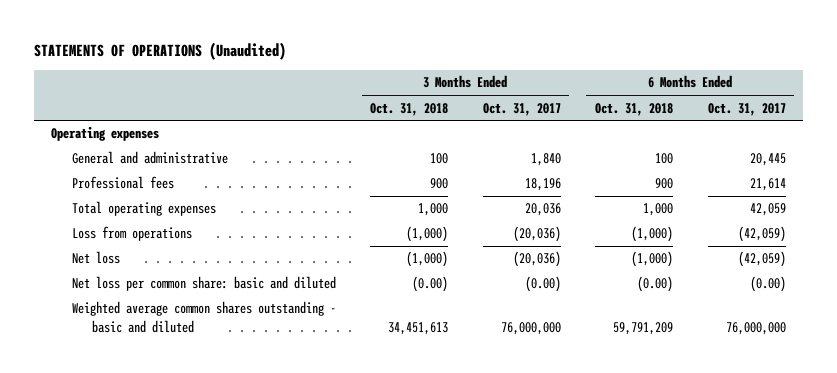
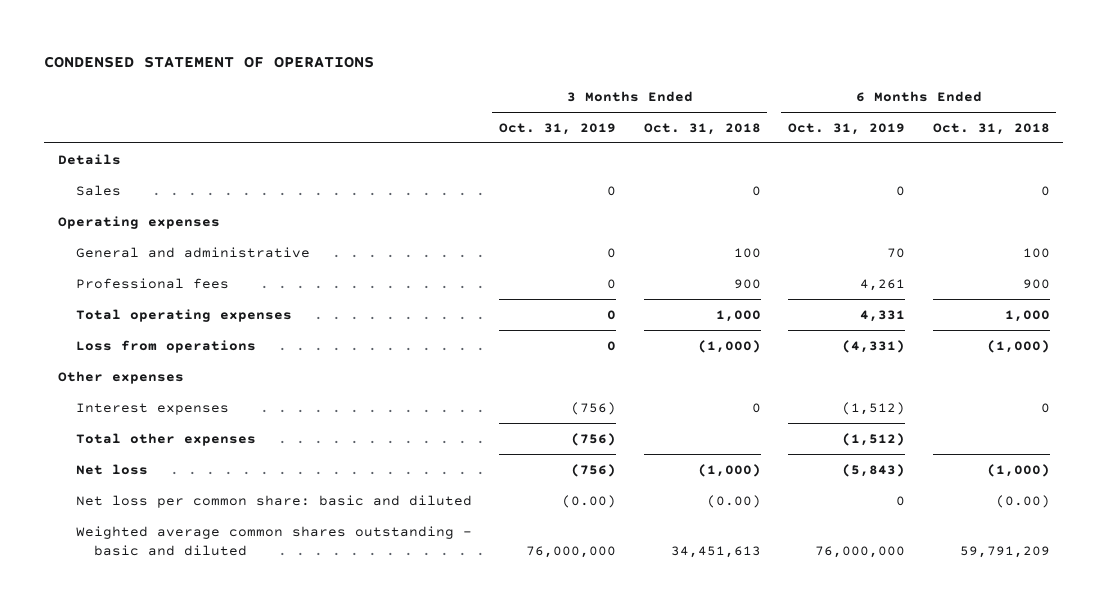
- STATEMENTS OF OPERATIONS (Unaudited)
+ CONDENSED STATEMENT OF OPERATIONS
- | 3 Months Ended Oct. 31, 2018 | 3 Months Ended Oct. 31, 2017 | 6 Months Ended Oct. 31, 2018 | 6 Months Ended Oct. 31, 2017
+ | 3 Months Ended Oct. 31, 2019 | 3 Months Ended Oct. 31, 2018 | 6 Months Ended Oct. 31, 2019 | 6 Months Ended Oct. 31, 2018
+ Details
+ Sales | 0 | 0 | 0 | 0
+ Other expenses
+ Interest expenses | (756) | 0 | (1,512) | 0
+ Total other expenses | (756) | | (1,512) |

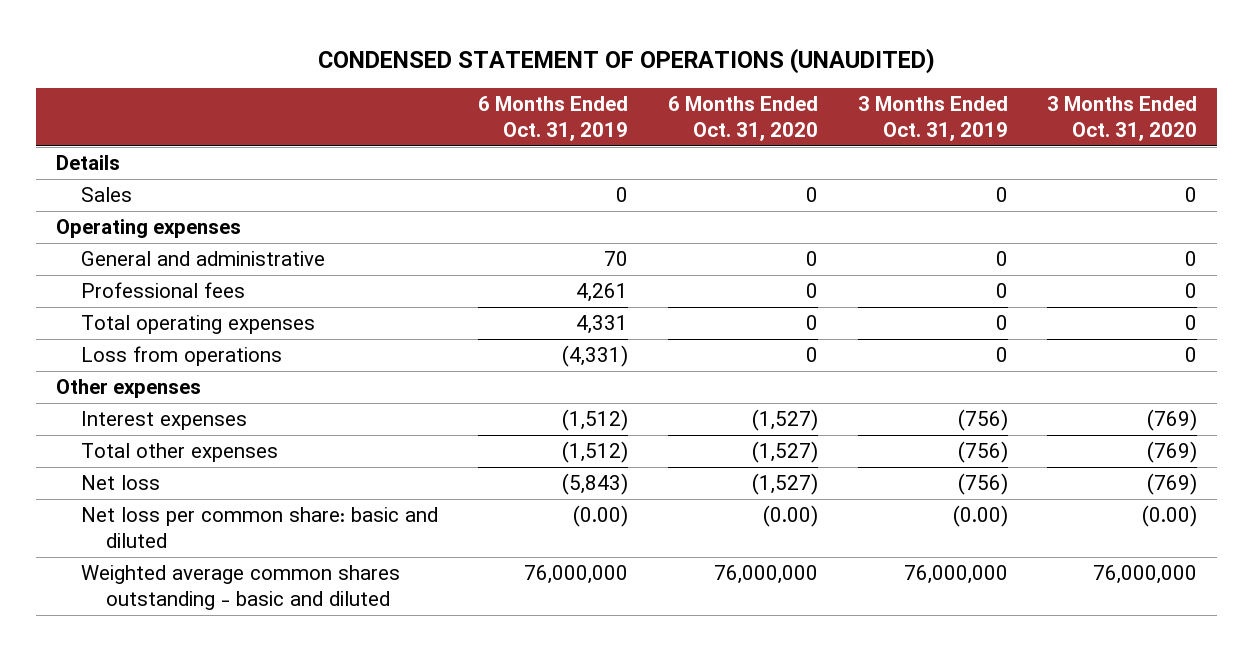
- CONDENSED STATEMENT OF OPERATIONS
+ CONDENSED STATEMENT OF OPERATIONS (UNAUDITED)
- | 3 Months Ended Oct. 31, 2019 | 3 Months Ended Oct. 31, 2018 | 6 Months Ended Oct. 31, 2019 | 6 Months Ended Oct. 31, 2018
+ | 6 Months Ended Oct. 31, 2019 | 6 Months Ended Oct. 31, 2020 | 3 Months Ended Oct. 31, 2019 | 3 Months Ended Oct. 31, 2020
- Net loss per common share: basic and diluted | (0.00) | (0.00) | 0 | (0.00)
+ Net loss per common share: basic and diluted | (0.00) | (0.00) | (0.00) | (0.00)

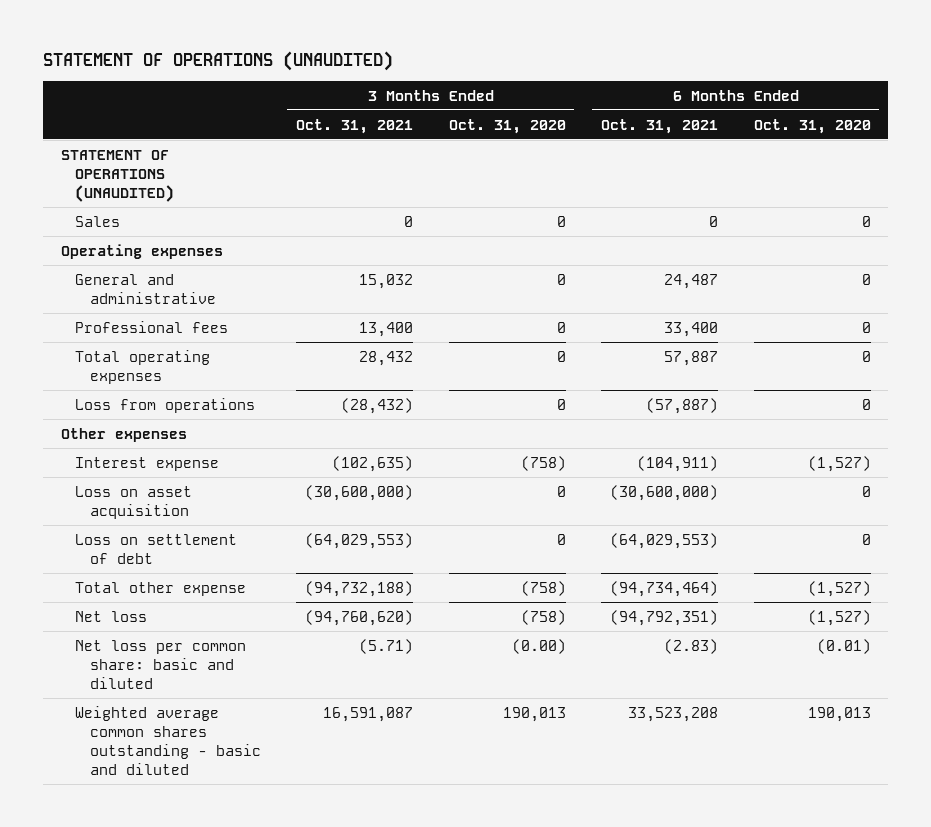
- CONDENSED STATEMENT OF OPERATIONS (UNAUDITED)
+ STATEMENT OF OPERATIONS (UNAUDITED)
- | 6 Months Ended Oct. 31, 2019 | 6 Months Ended Oct. 31, 2020 | 3 Months Ended Oct. 31, 2019 | 3 Months Ended Oct. 31, 2020
+ | 3 Months Ended Oct. 31, 2021 | 3 Months Ended Oct. 31, 2020 | 6 Months Ended Oct. 31, 2021 | 6 Months Ended Oct. 31, 2020
- Details
+ STATEMENT OF OPERATIONS (UNAUDITED)
- Interest expenses | (1,512) | (1,527) | (756) | (769)
- Total other expenses | (1,512) | (1,527) | (756) | (769)
- Net loss | (5,843) | (1,527) | (756) | (769)
- Net loss per common share: basic and diluted | (0.00) | (0.00) | (0.00) | (0.00)
- Weighted average common shares outstanding - basic and diluted | 76,000,000 | 76,000,000 | 76,000,000 | 76,000,000
+ Interest expense | (102,635) | (758) | (104,911) | (1,527)
+ Loss on asset acquisition | (30,600,000) | 0 | (30,600,000) | 0
+ Loss on settlement of debt | (64,029,553) | 0 | (64,029,553) | 0
+ Total other expense | (94,732,188) | (758) | (94,734,464) | (1,527)
+ Net loss | (94,760,620) | (758) | (94,792,351) | (1,527)
+ Net loss per common share: basic and diluted | (5.71) | (0.00) | (2.83) | (0.01)
+ Weighted average common shares outstanding - basic and diluted | 16,591,087 | 190,013 | 33,523,208 | 190,013

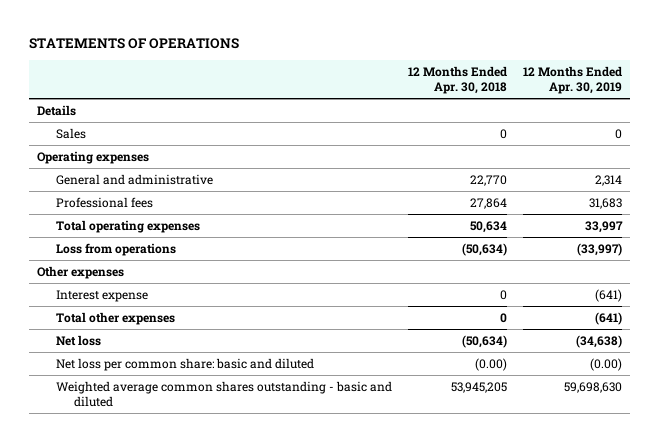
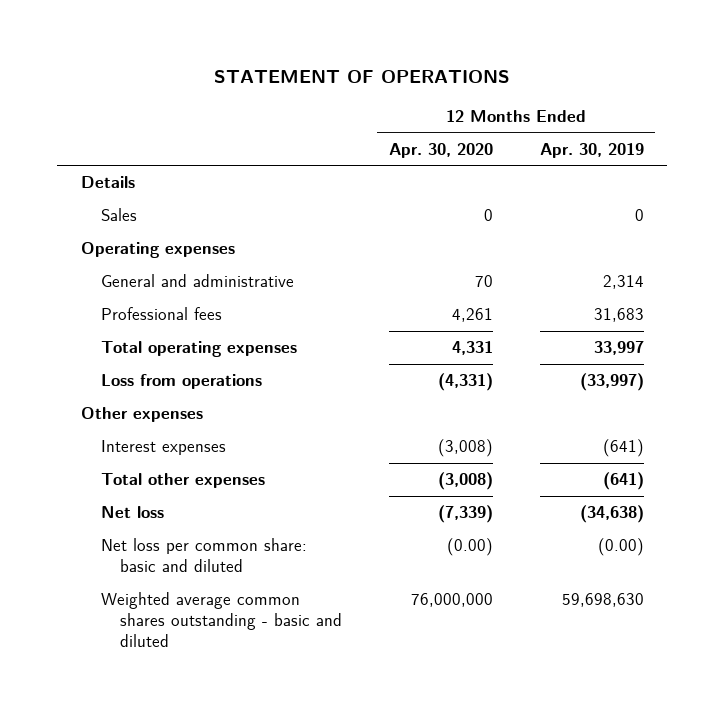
- STATEMENTS OF OPERATIONS
+ STATEMENT OF OPERATIONS
- | 12 Months Ended Apr. 30, 2018 | 12 Months Ended Apr. 30, 2019
+ | 12 Months Ended Apr. 30, 2020 | 12 Months Ended Apr. 30, 2019
- Interest expense | 0 | (641)
+ Interest expenses | (3,008) | (641)

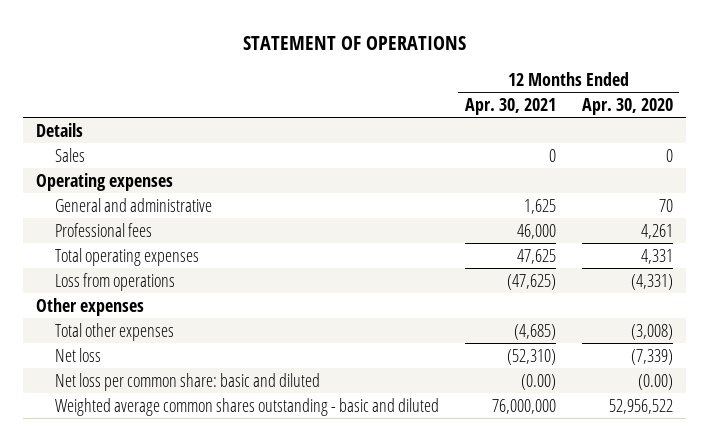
- | 12 Months Ended Apr. 30, 2020 | 12 Months Ended Apr. 30, 2019
+ | 12 Months Ended Apr. 30, 2021 | 12 Months Ended Apr. 30, 2020
- Interest expenses | (3,008) | (641)
- Weighted average common shares outstanding - basic and diluted | 76,000,000 | 59,698,630
+ Weighted average common shares outstanding - basic and diluted | 76,000,000 | 52,956,522

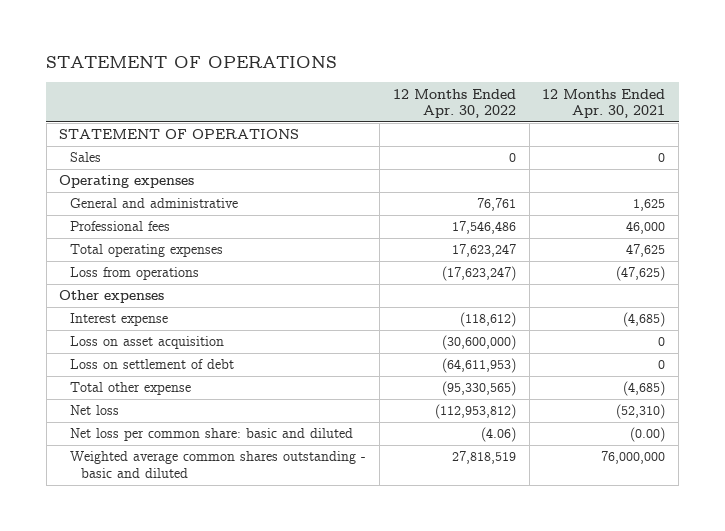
- | 12 Months Ended Apr. 30, 2021 | 12 Months Ended Apr. 30, 2020
+ | 12 Months Ended Apr. 30, 2022 | 12 Months Ended Apr. 30, 2021
- Details
+ STATEMENT OF OPERATIONS
- Total other expenses | (4,685) | (3,008)
+ Interest expense | (118,612) | (4,685)
+ Loss on asset acquisition | (30,600,000) | 0
+ Loss on settlement of debt | (64,611,953) | 0
+ Total other expense | (95,330,565) | (4,685)

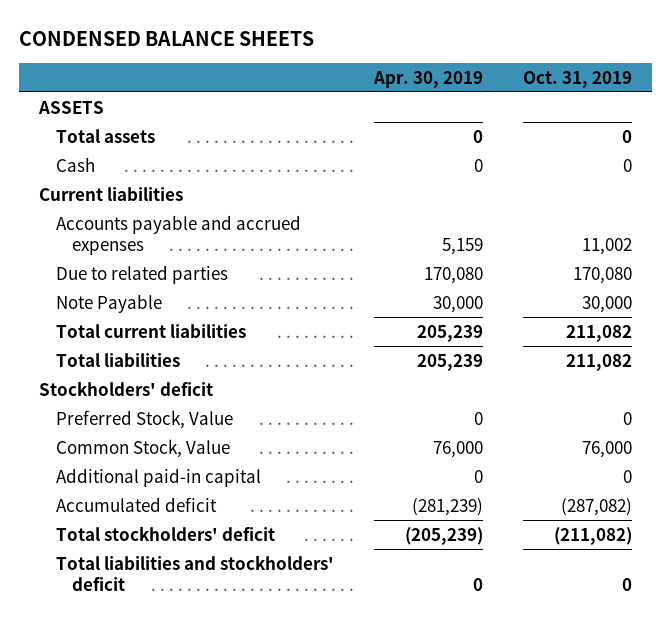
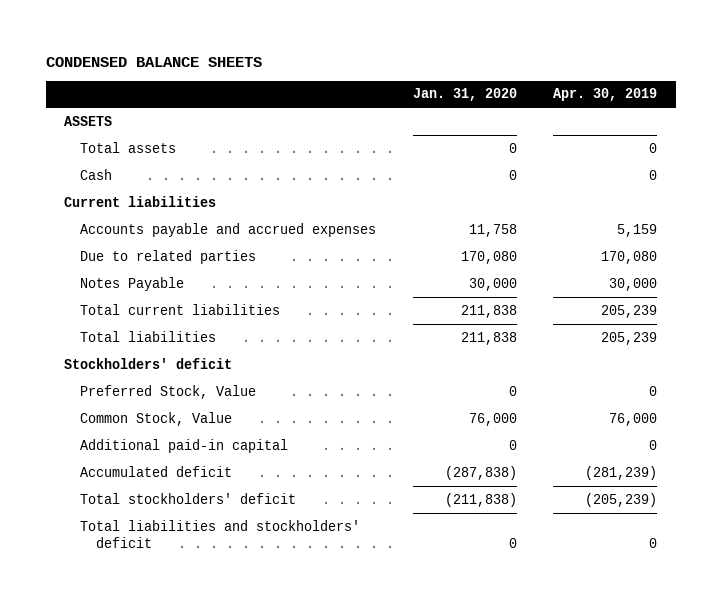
- | Apr. 30, 2019 | Oct. 31, 2019
+ | Jan. 31, 2020 | Apr. 30, 2019
- Note Payable | 30,000 | 30,000
+ Notes Payable | 30,000 | 30,000

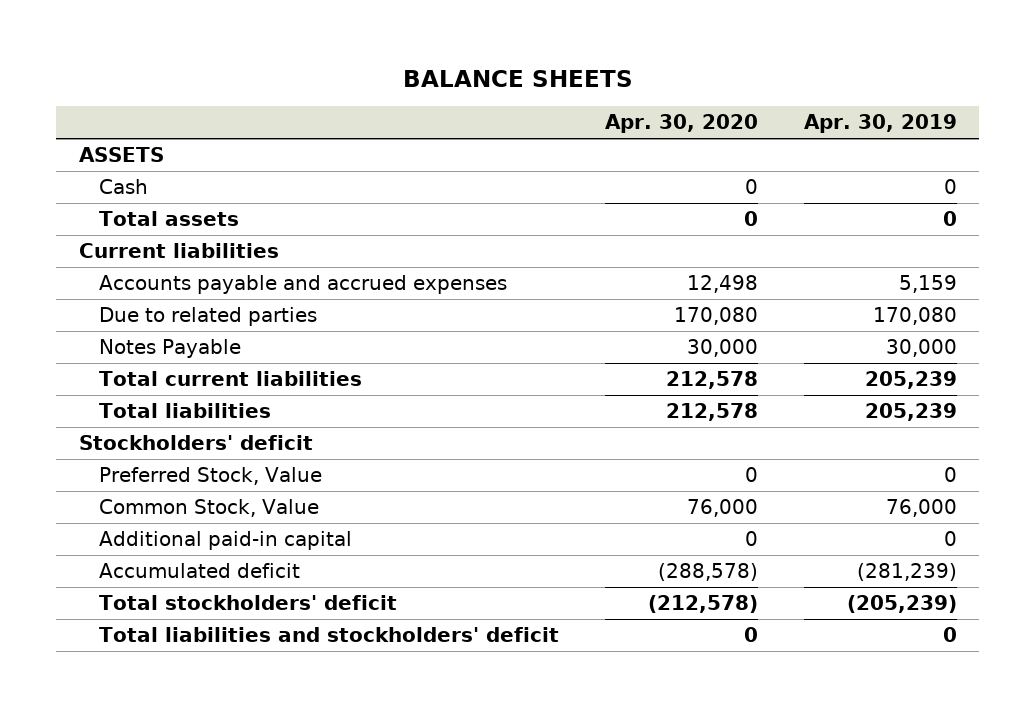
- CONDENSED BALANCE SHEETS
+ BALANCE SHEETS
- | Jan. 31, 2020 | Apr. 30, 2019
+ | Apr. 30, 2020 | Apr. 30, 2019
moved down: Total assets | 0 | 0

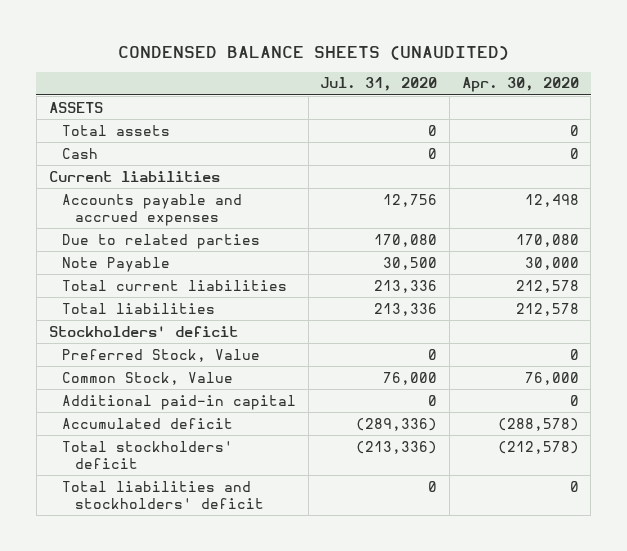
- BALANCE SHEETS
+ CONDENSED BALANCE SHEETS (UNAUDITED)
- | Apr. 30, 2020 | Apr. 30, 2019
+ | Jul. 31, 2020 | Apr. 30, 2020
moved down: Cash | 0 | 0
- Notes Payable | 30,000 | 30,000
+ Note Payable | 30,500 | 30,000

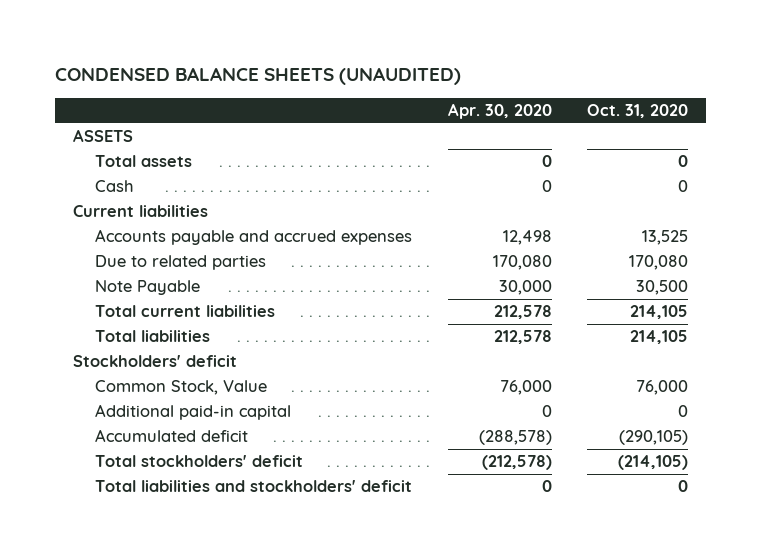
- | Jul. 31, 2020 | Apr. 30, 2020
+ | Apr. 30, 2020 | Oct. 31, 2020
- Preferred Stock, Value | 0 | 0

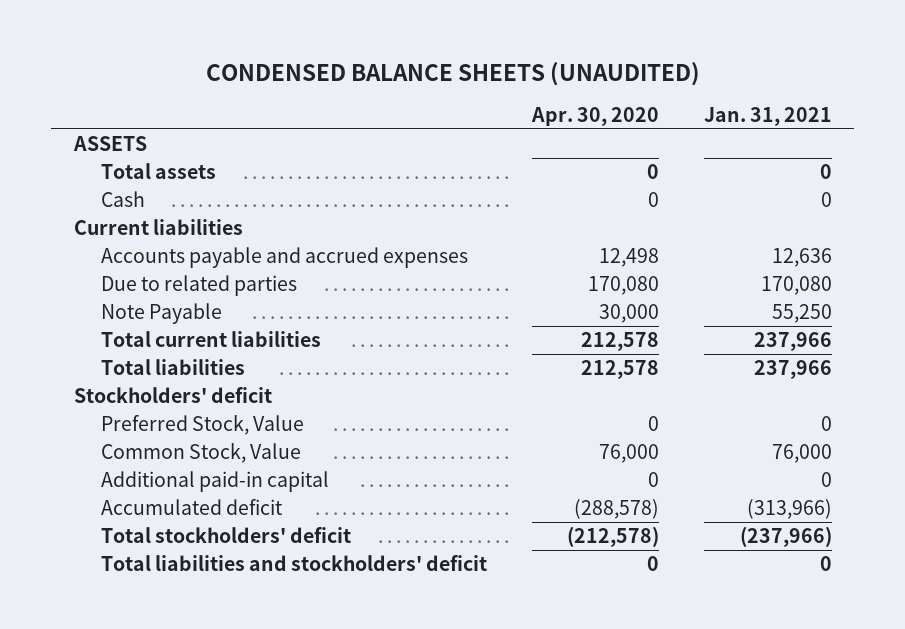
- | Apr. 30, 2020 | Oct. 31, 2020
+ | Apr. 30, 2020 | Jan. 31, 2021
+ Preferred Stock, Value | 0 | 0

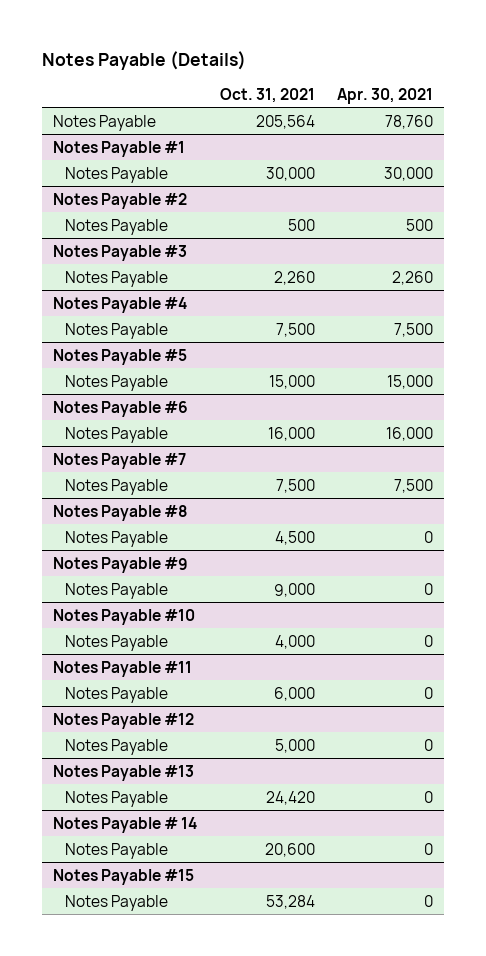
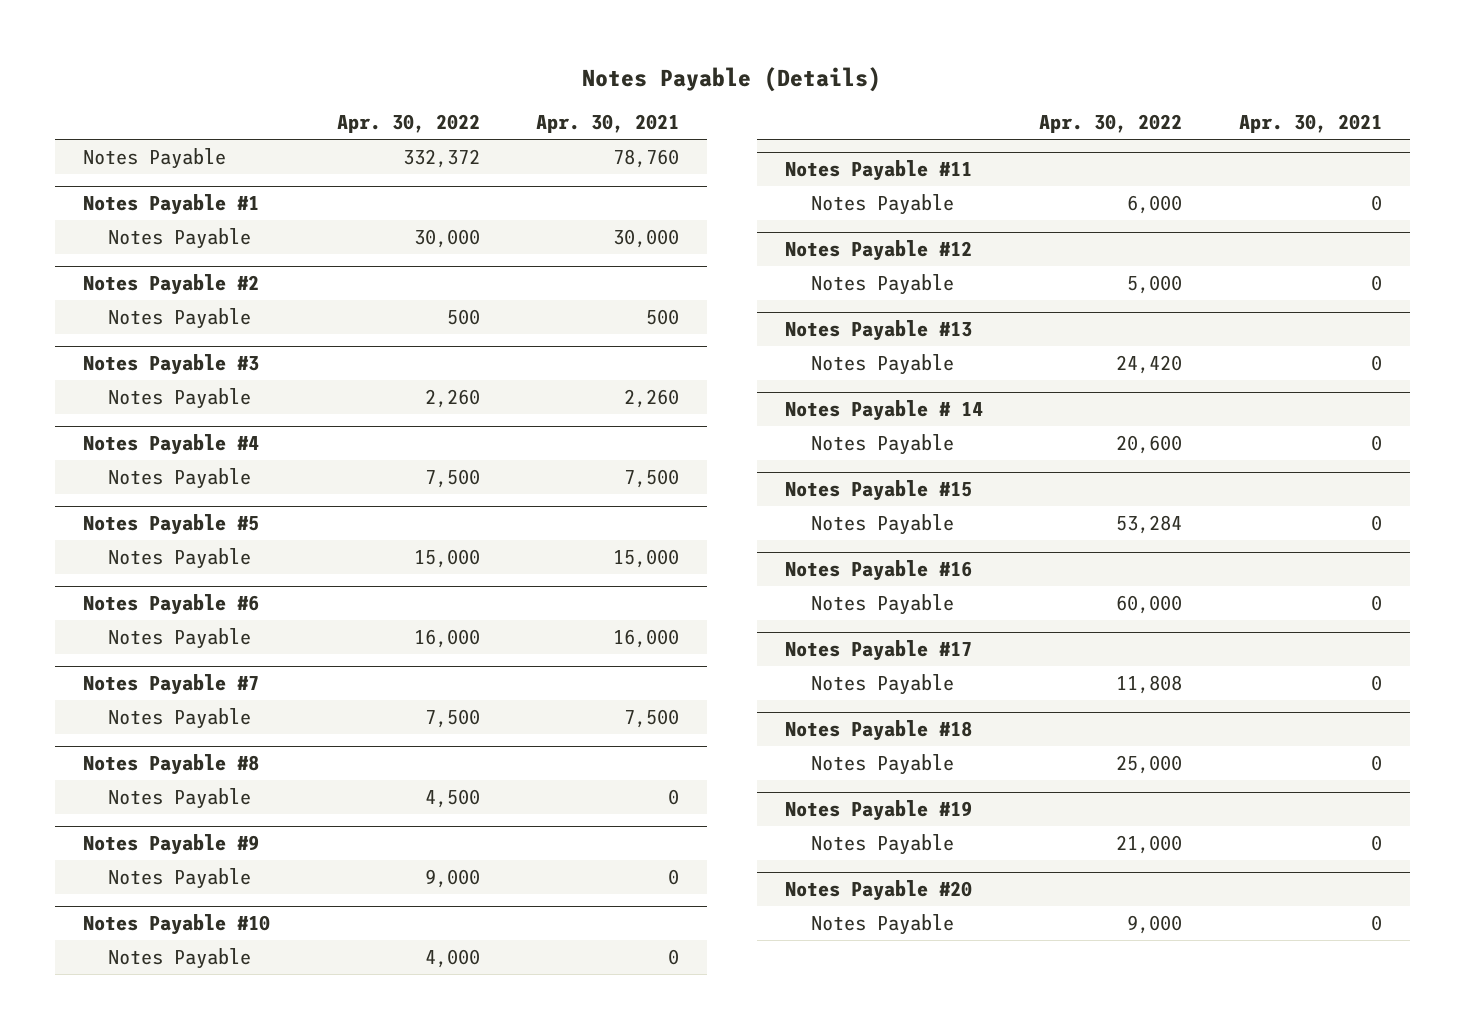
- | Oct. 31, 2021 | Apr. 30, 2021
+ | Apr. 30, 2022 | Apr. 30, 2021
+ Notes Payable #16
+ Notes Payable | 60,000 | 0
+ Notes Payable #17
+ Notes Payable | 11,808 | 0
+ Notes Payable #18
+ Notes Payable | 25,000 | 0
+ Notes Payable #19
+ Notes Payable | 21,000 | 0
+ Notes Payable #20
+ Notes Payable | 9,000 | 0

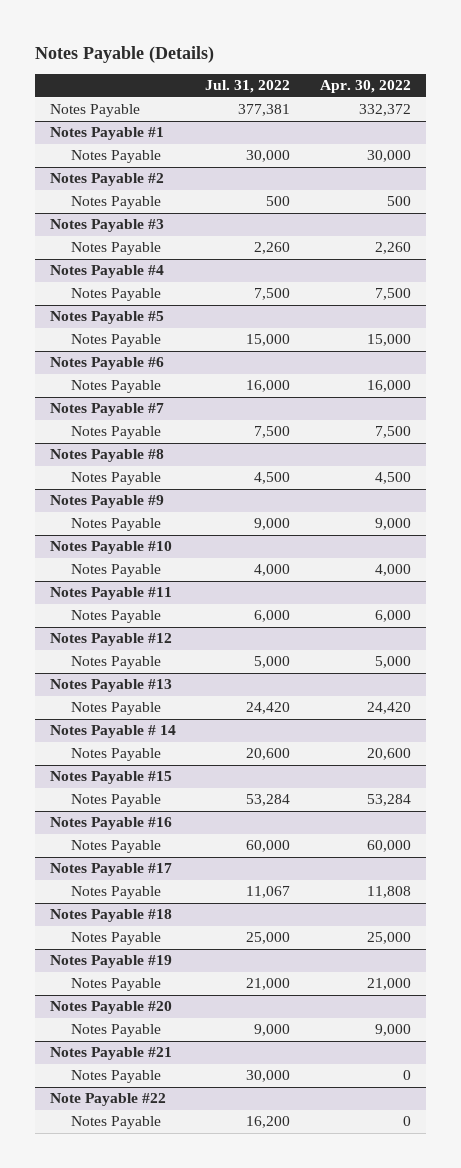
- | Apr. 30, 2022 | Apr. 30, 2021
+ | Jul. 31, 2022 | Apr. 30, 2022
+ Notes Payable #21
+ Notes Payable | 30,000 | 0
+ Note Payable #22
+ Notes Payable | 16,200 | 0

